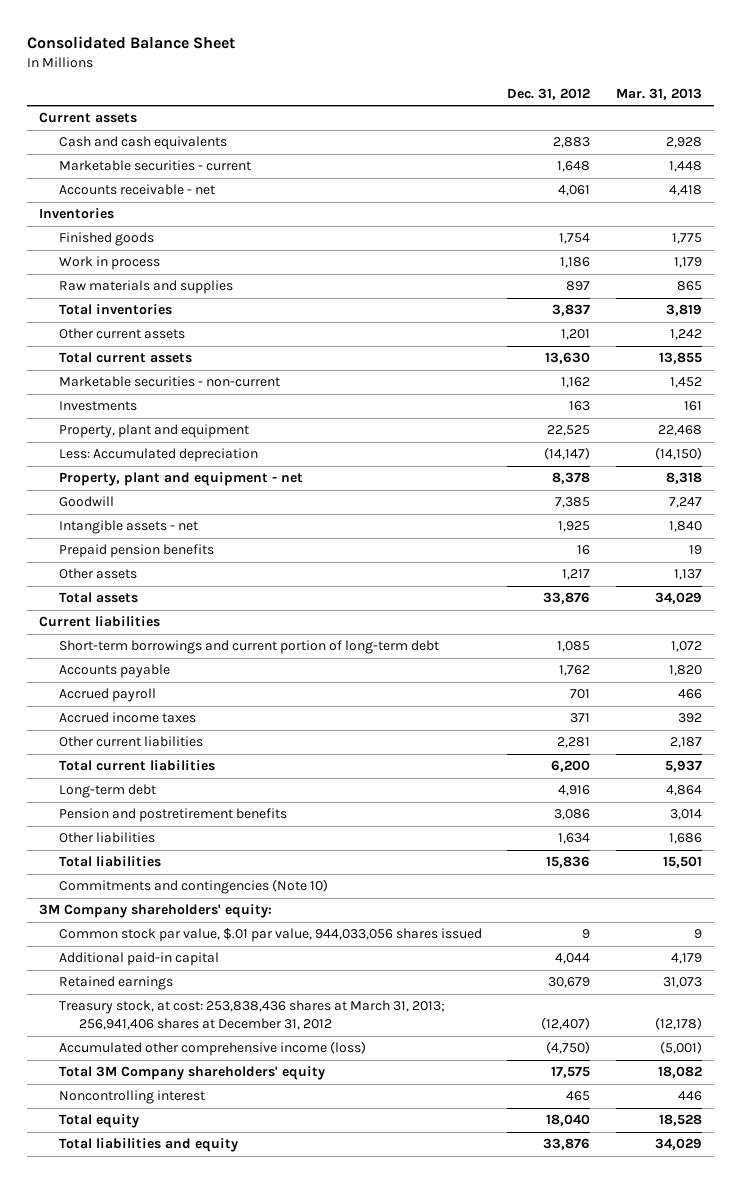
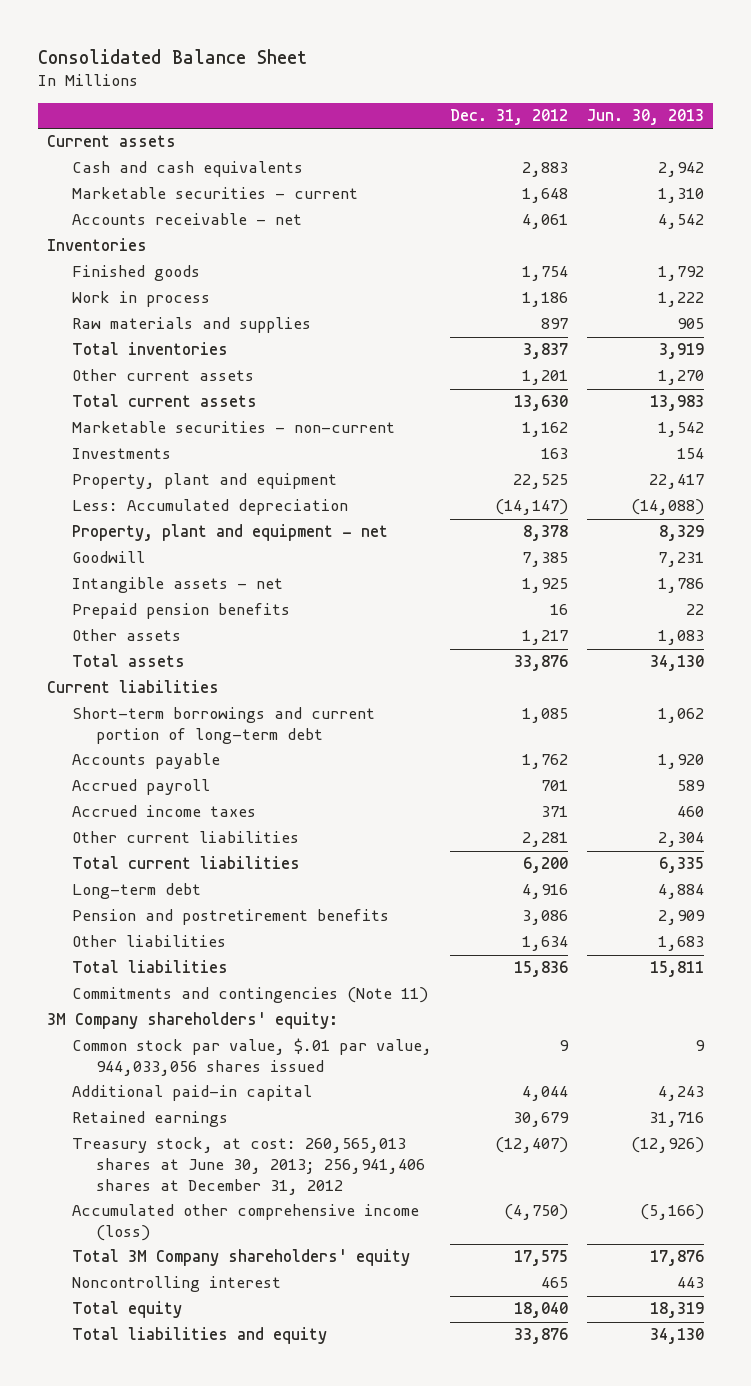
- | Dec. 31, 2012 | Mar. 31, 2013
+ | Dec. 31, 2012 | Jun. 30, 2013
- Commitments and contingencies (Note 10)
+ Commitments and contingencies (Note 11)
- Treasury stock, at cost: 253,838,436 shares at March 31, 2013; 256,941,406 shares at December 31, 2012 | (12,407) | (12,178)
+ Treasury stock, at cost: 260,565,013 shares at June 30, 2013; 256,941,406 shares at December 31, 2012 | (12,407) | (12,926)

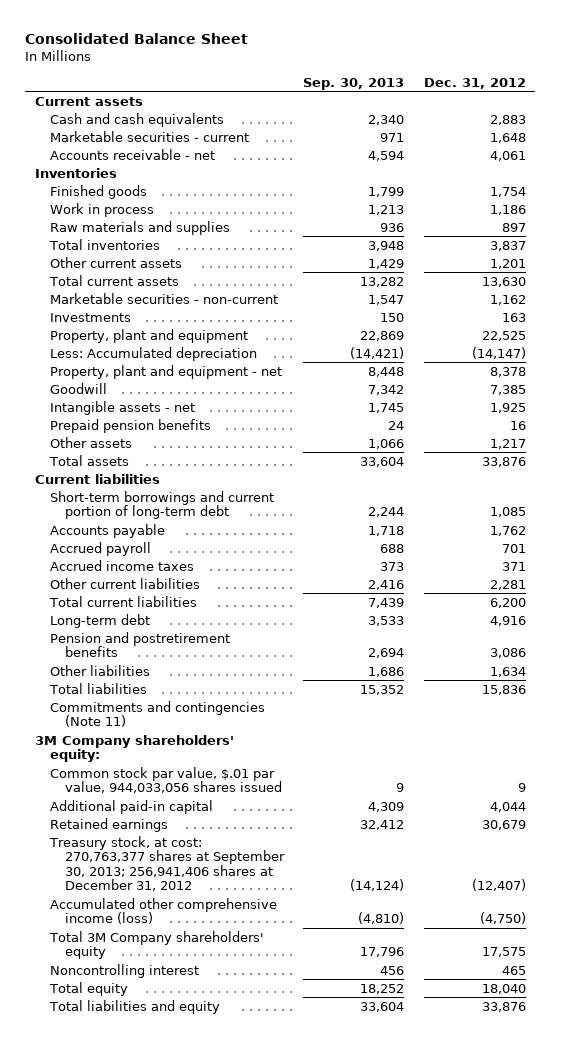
- | Dec. 31, 2012 | Jun. 30, 2013
+ | Sep. 30, 2013 | Dec. 31, 2012
- Treasury stock, at cost: 260,565,013 shares at June 30, 2013; 256,941,406 shares at December 31, 2012 | (12,407) | (12,926)
+ Treasury stock, at cost: 270,763,377 shares at September 30, 2013; 256,941,406 shares at December 31, 2012 | (14,124) | (12,407)

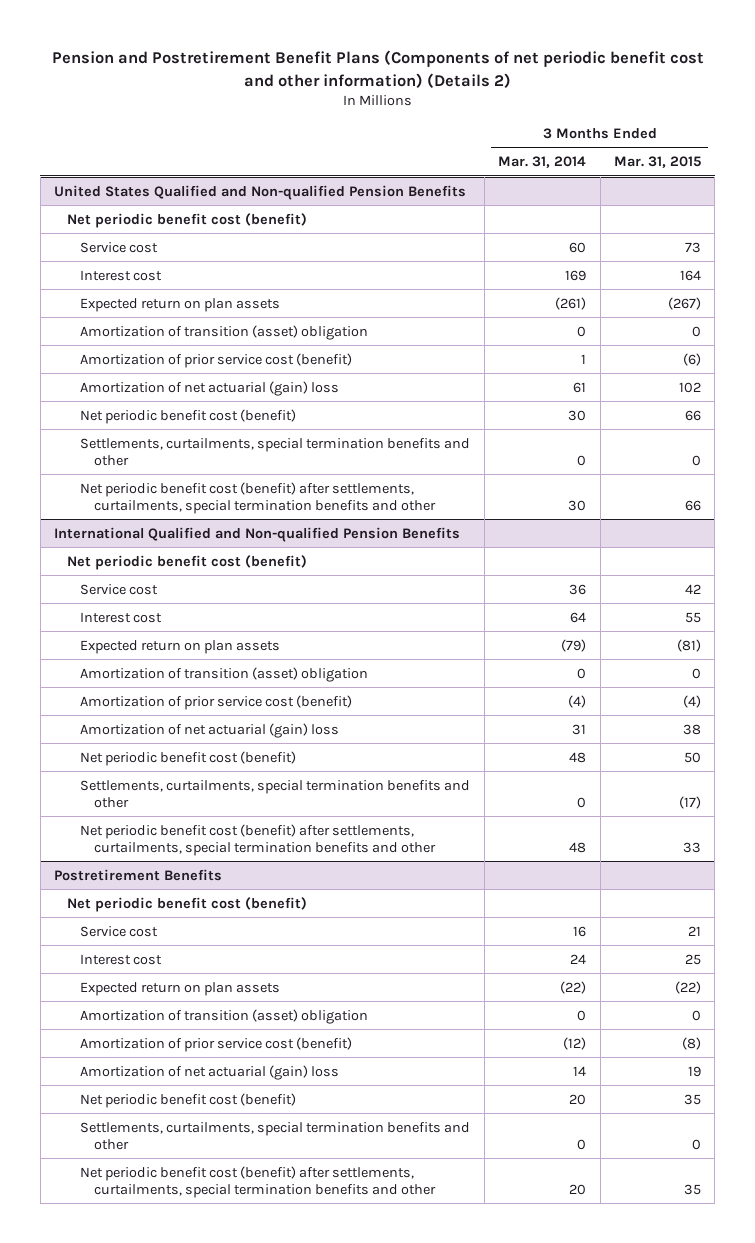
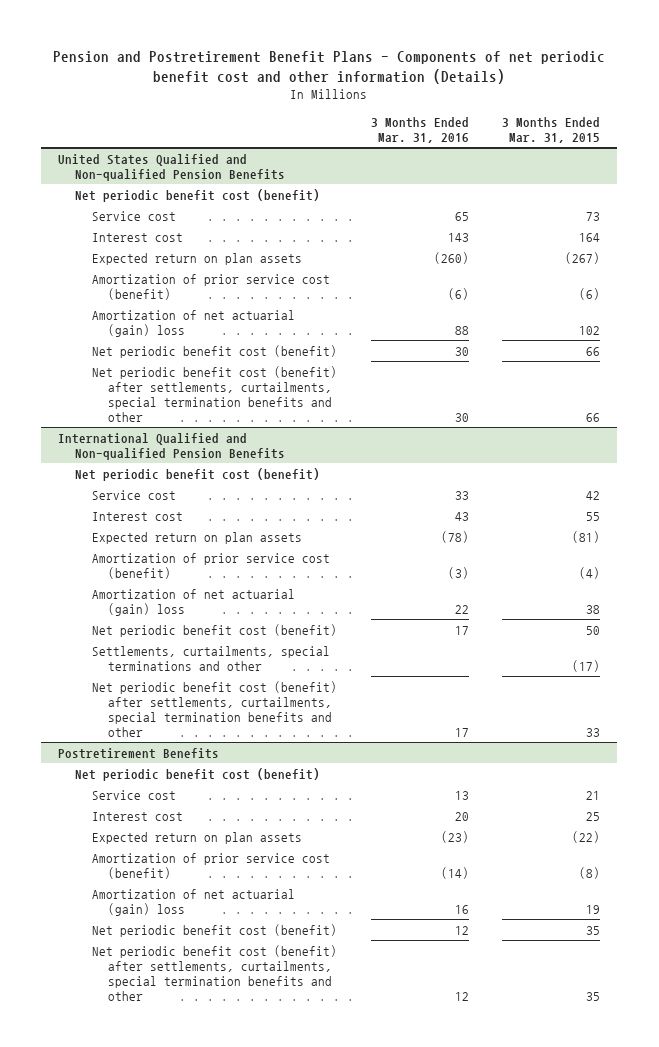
- Pension and Postretirement Benefit Plans (Components of net periodic benefit cost and other information) (Details 2)
+ Pension and Postretirement Benefit Plans - Components of net periodic benefit cost and other information (Details)
- | 3 Months Ended Mar. 31, 2014 | 3 Months Ended Mar. 31, 2015
+ | 3 Months Ended Mar. 31, 2016 | 3 Months Ended Mar. 31, 2015
@ United States Qualified and Non-qualified Pension Benefits
- Amortization of transition (asset) obligation | 0 | 0
- Settlements, curtailments, special termination benefits and other | 0 | 0
@ International Qualified and Non-qualified Pension Benefits
- Amortization of transition (asset) obligation | 0 | 0
- Settlements, curtailments, special termination benefits and other | 0 | (17)
+ Settlements, curtailments, special terminations and other | | (17)
@ Postretirement Benefits
- Amortization of transition (asset) obligation | 0 | 0
- Settlements, curtailments, special termination benefits and other | 0 | 0

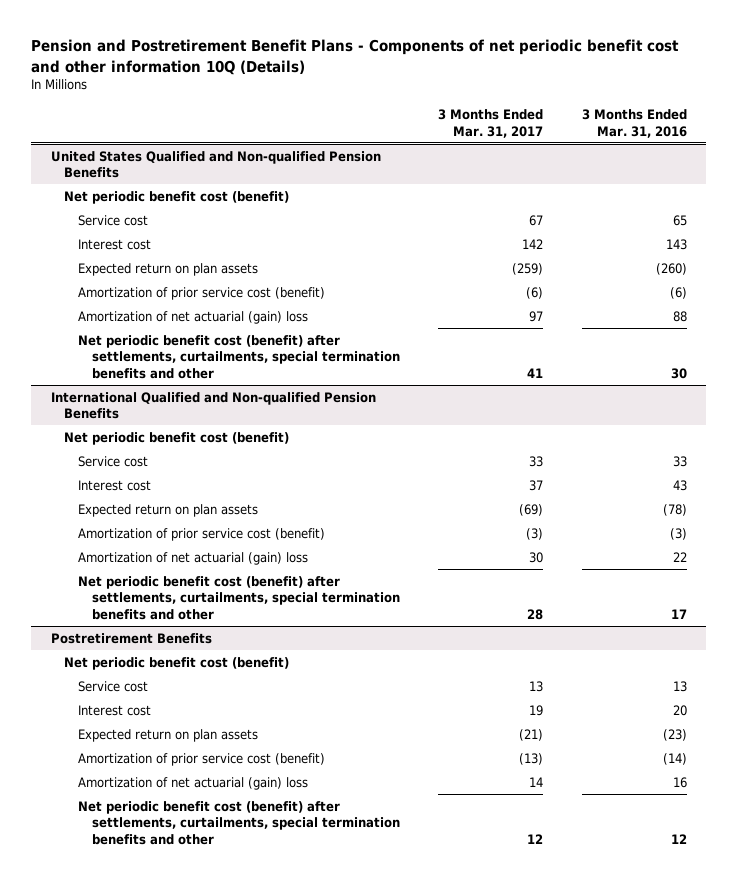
- Pension and Postretirement Benefit Plans - Components of net periodic benefit cost and other information (Details)
+ Pension and Postretirement Benefit Plans - Components of net periodic benefit cost and other information 10Q (Details)
- | 3 Months Ended Mar. 31, 2016 | 3 Months Ended Mar. 31, 2015
+ | 3 Months Ended Mar. 31, 2017 | 3 Months Ended Mar. 31, 2016
@ United States Qualified and Non-qualified Pension Benefits
- Net periodic benefit cost (benefit) | 30 | 66
@ International Qualified and Non-qualified Pension Benefits
- Net periodic benefit cost (benefit) | 17 | 50
- Settlements, curtailments, special terminations and other | | (17)
@ Postretirement Benefits
- Net periodic benefit cost (benefit) | 12 | 35

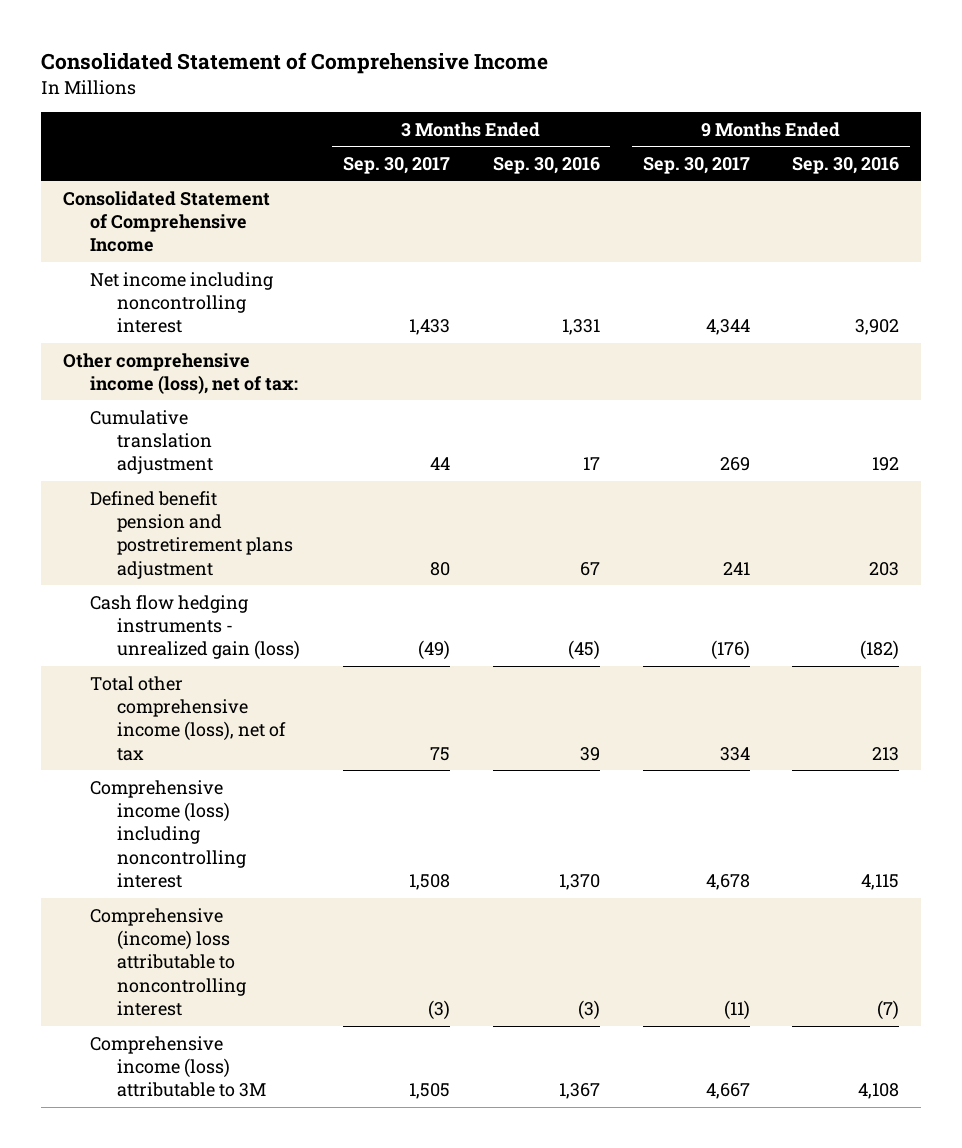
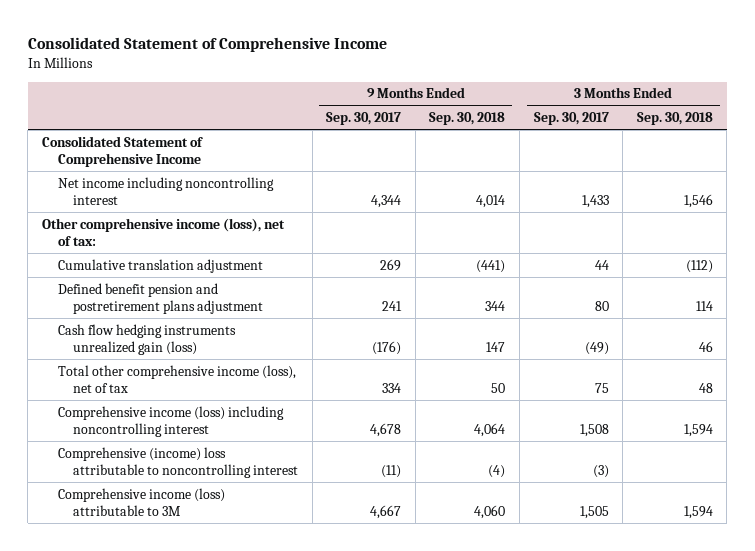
- | 3 Months Ended Sep. 30, 2017 | 3 Months Ended Sep. 30, 2016 | 9 Months Ended Sep. 30, 2017 | 9 Months Ended Sep. 30, 2016
+ | 9 Months Ended Sep. 30, 2017 | 9 Months Ended Sep. 30, 2018 | 3 Months Ended Sep. 30, 2017 | 3 Months Ended Sep. 30, 2018
- Cash flow hedging instruments - unrealized gain (loss) | (49) | (45) | (176) | (182)
+ Cash flow hedging instruments unrealized gain (loss) | (176) | 147 | (49) | 46

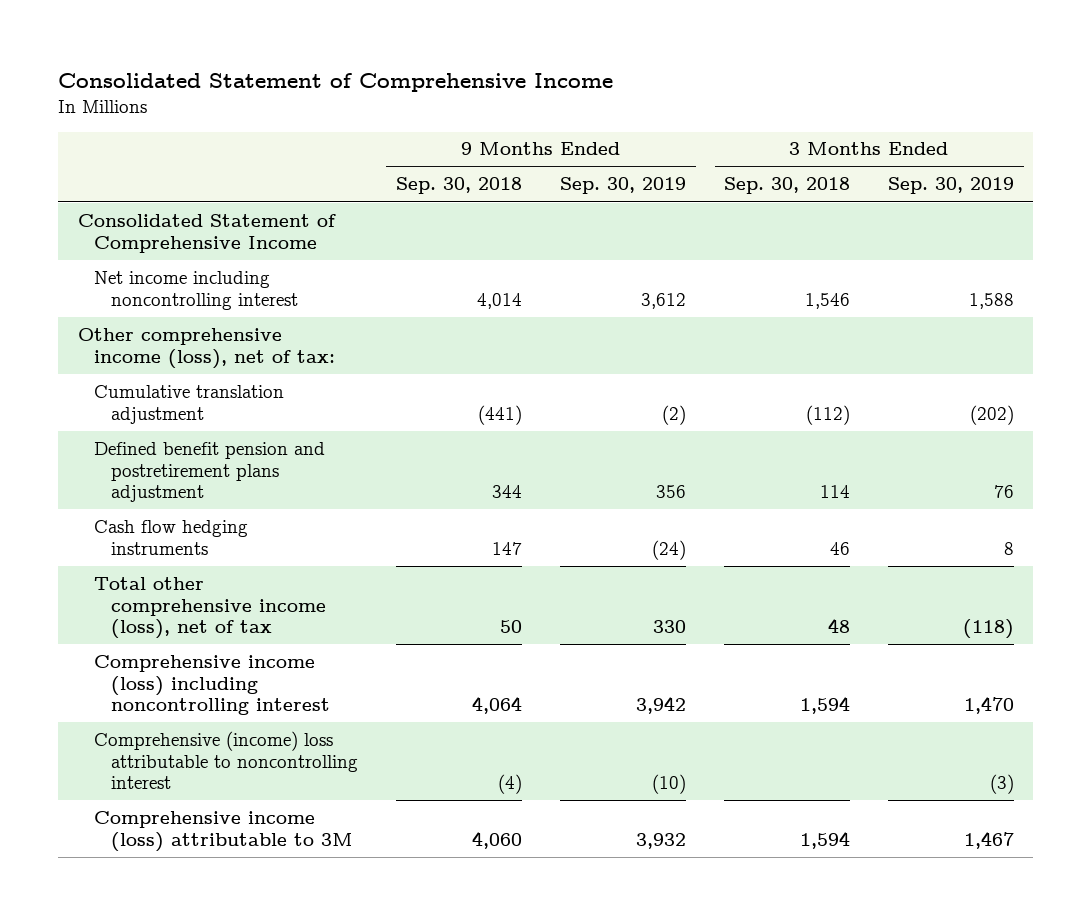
- | 9 Months Ended Sep. 30, 2017 | 9 Months Ended Sep. 30, 2018 | 3 Months Ended Sep. 30, 2017 | 3 Months Ended Sep. 30, 2018
+ | 9 Months Ended Sep. 30, 2018 | 9 Months Ended Sep. 30, 2019 | 3 Months Ended Sep. 30, 2018 | 3 Months Ended Sep. 30, 2019
- Cash flow hedging instruments unrealized gain (loss) | (176) | 147 | (49) | 46
+ Cash flow hedging instruments | 147 | (24) | 46 | 8

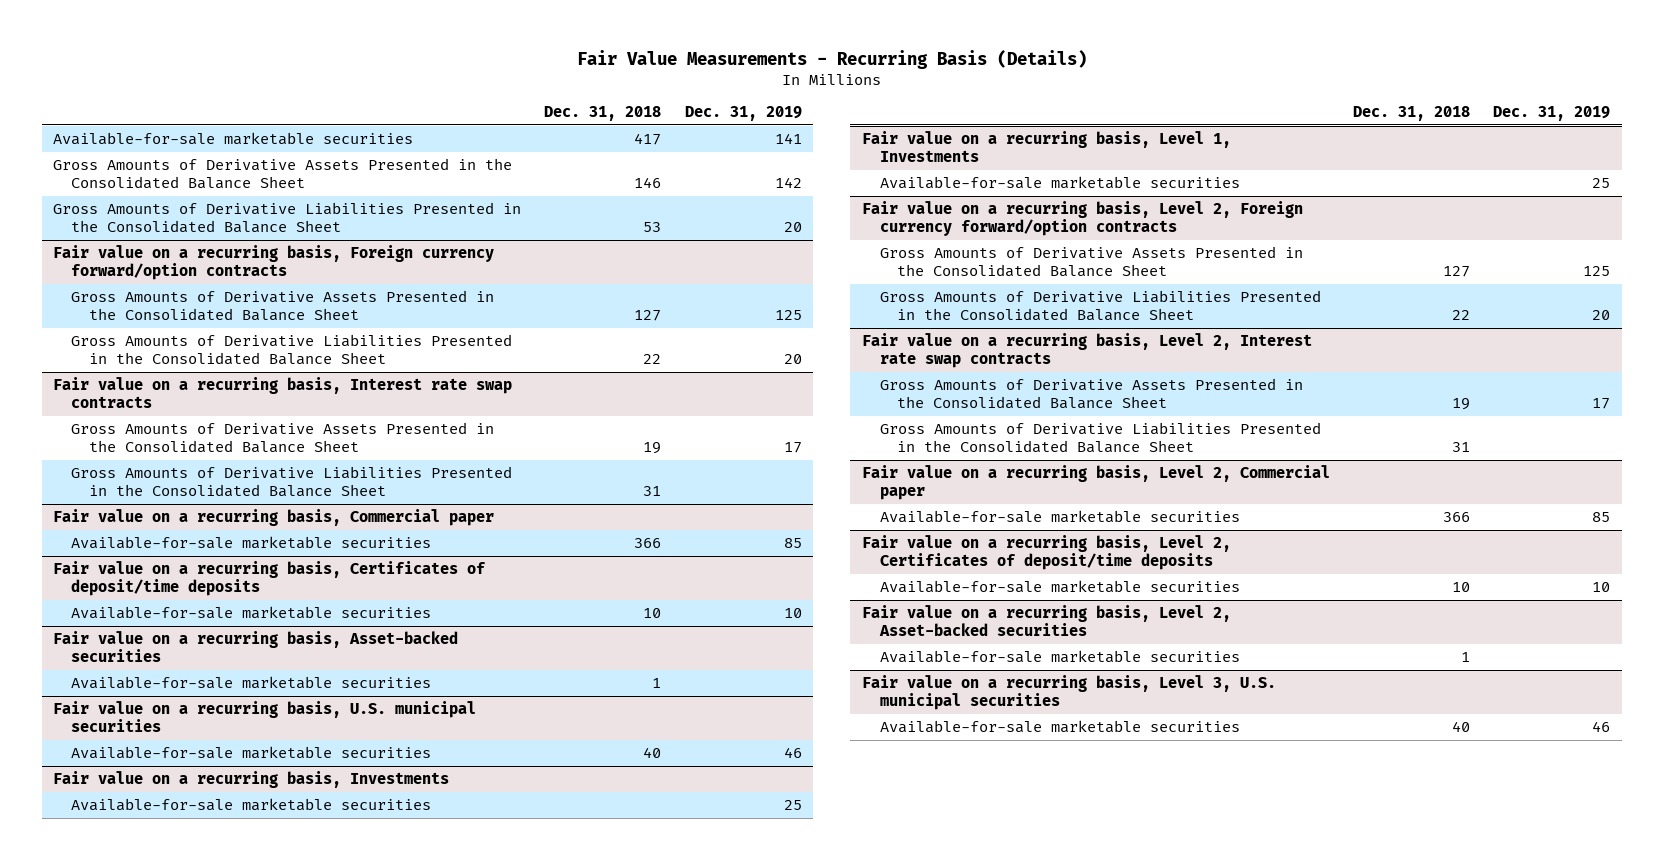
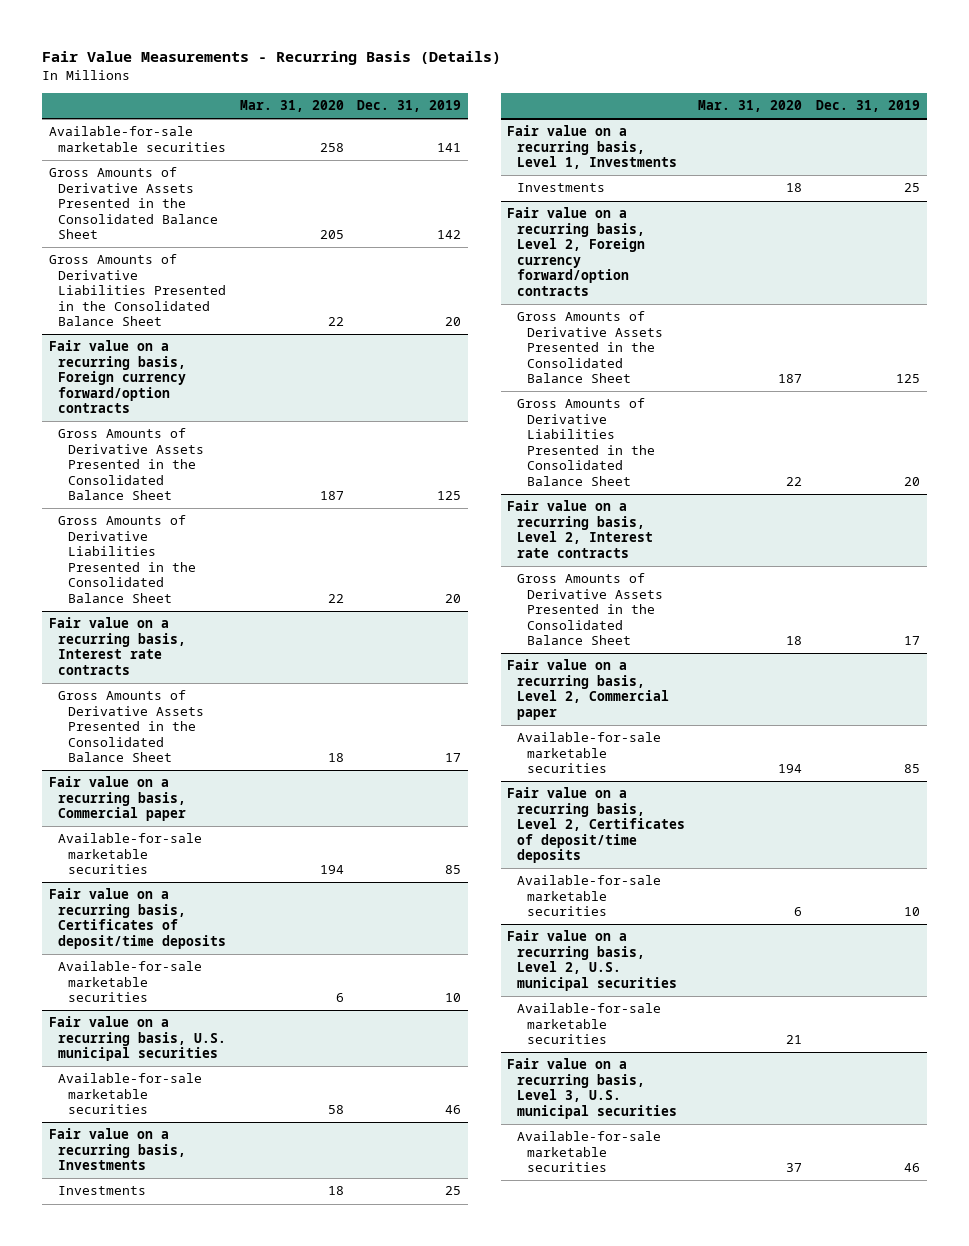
- | Dec. 31, 2018 | Dec. 31, 2019
+ | Mar. 31, 2020 | Dec. 31, 2019
- Fair value on a recurring basis, Interest rate swap contracts
+ Fair value on a recurring basis, Interest rate contracts
- Gross Amounts of Derivative Liabilities Presented in the Consolidated Balance Sheet | 31 |
- Fair value on a recurring basis, Asset-backed securities
- Available-for-sale marketable securities | 1 |
@ Fair value on a recurring basis, Investments
- Available-for-sale marketable securities | | 25
+ Investments | 18 | 25
@ Fair value on a recurring basis, Level 1, Investments
- Available-for-sale marketable securities | | 25
+ Investments | 18 | 25
- Fair value on a recurring basis, Level 2, Interest rate swap contracts
+ Fair value on a recurring basis, Level 2, Interest rate contracts
- Gross Amounts of Derivative Liabilities Presented in the Consolidated Balance Sheet | 31 |
- Fair value on a recurring basis, Level 2, Asset-backed securities
+ Fair value on a recurring basis, Level 2, U.S. municipal securities

